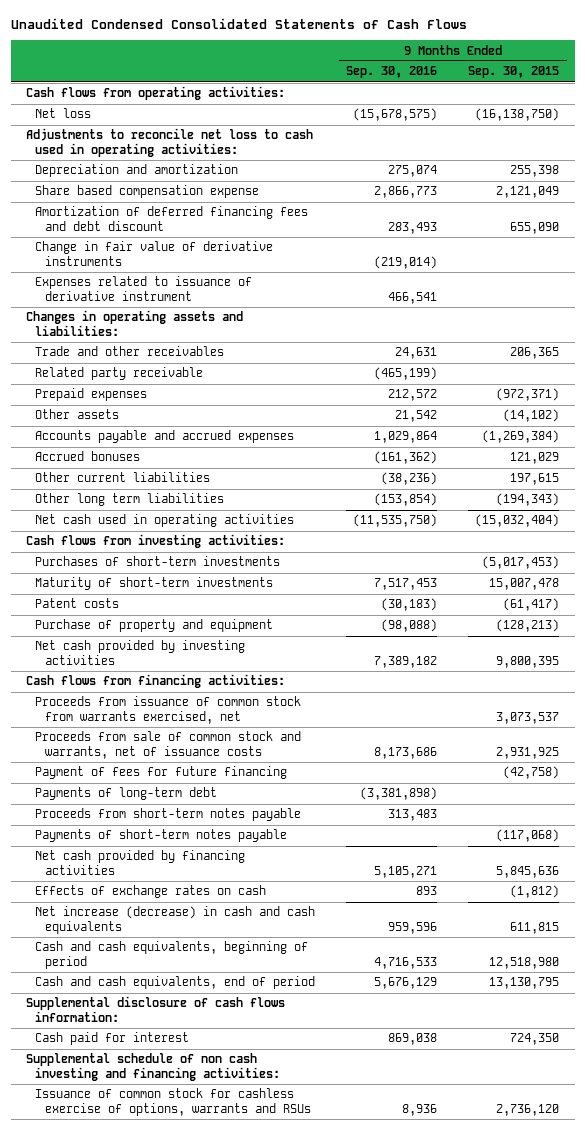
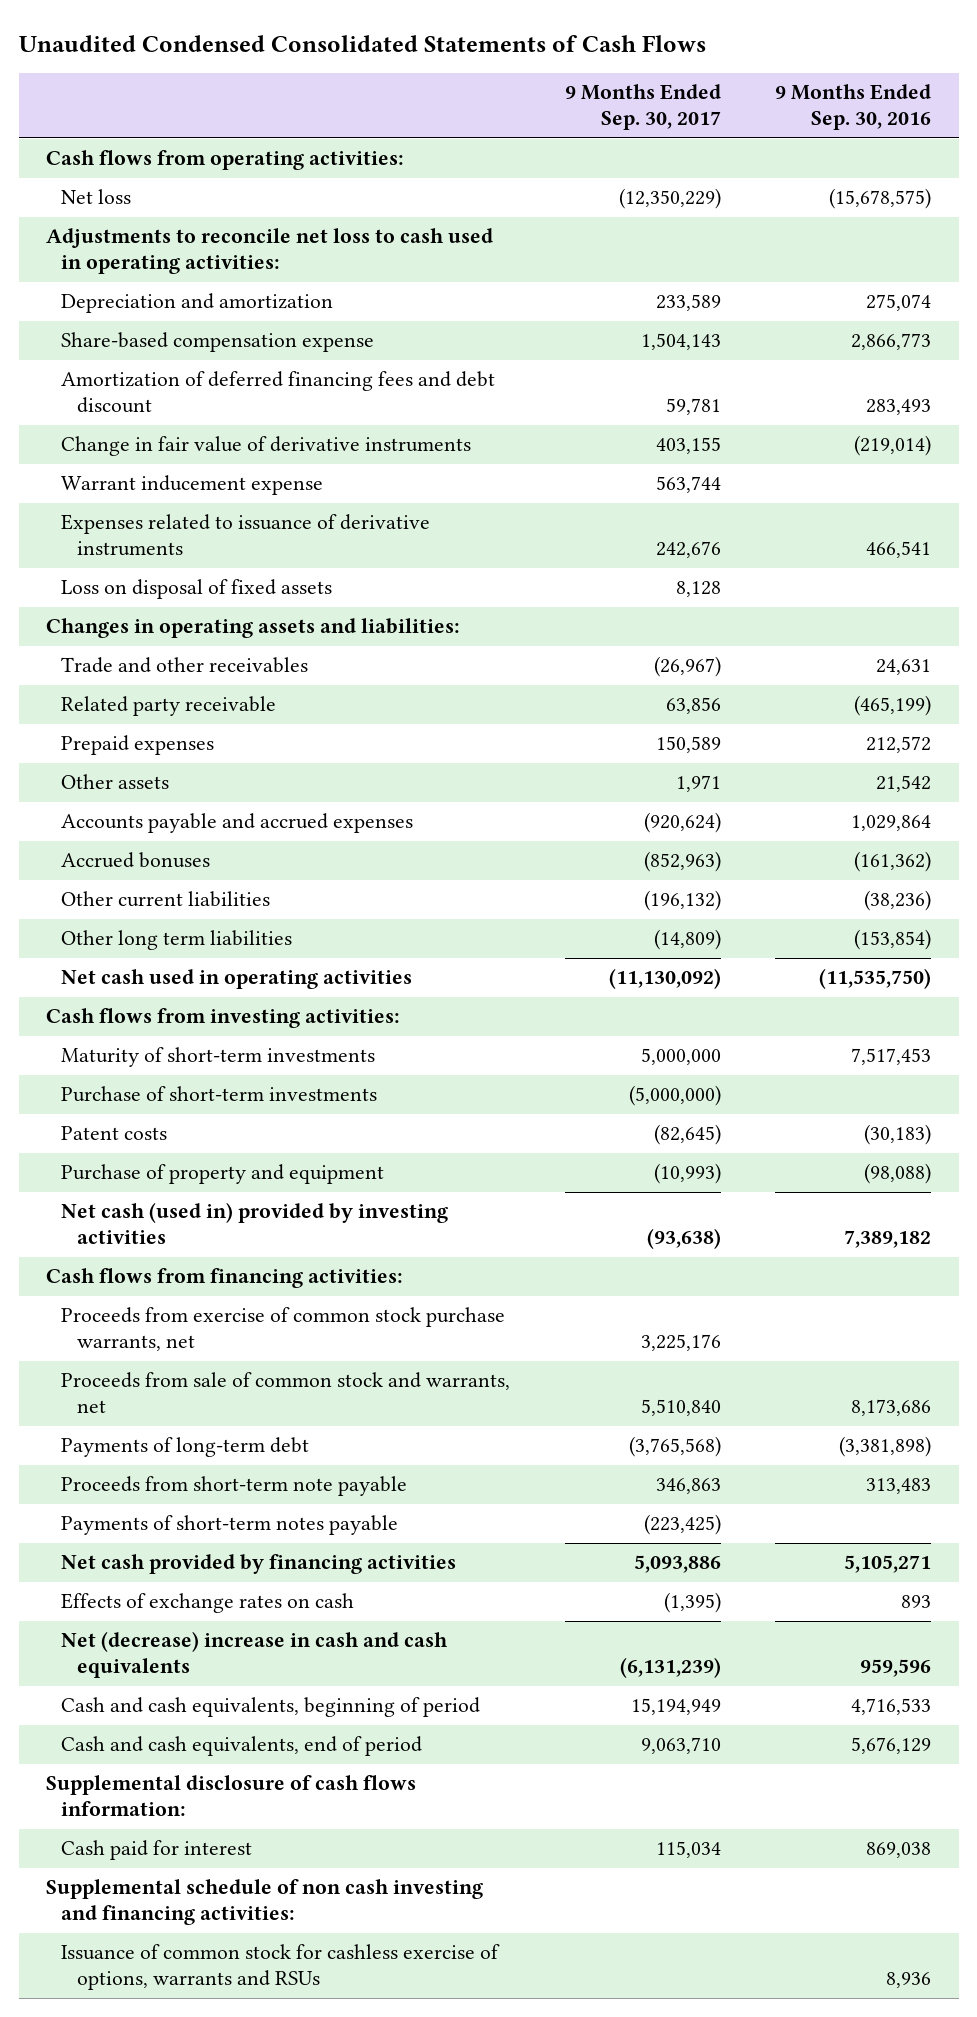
- | 9 Months Ended Sep. 30, 2016 | 9 Months Ended Sep. 30, 2015
+ | 9 Months Ended Sep. 30, 2017 | 9 Months Ended Sep. 30, 2016
- Share based compensation expense | 2,866,773 | 2,121,049
+ Share-based compensation expense | 1,504,143 | 2,866,773
- Expenses related to issuance of derivative instrument | 466,541 |
+ Warrant inducement expense | 563,744 |
+ Expenses related to issuance of derivative instruments | 242,676 | 466,541
+ Loss on disposal of fixed assets | 8,128 |
- Purchases of short-term investments | | (5,017,453)
+ Purchase of short-term investments | (5,000,000) |
- Net cash provided by investing activities | 7,389,182 | 9,800,395
+ Net cash (used in) provided by investing activities | (93,638) | 7,389,182
- Proceeds from issuance of common stock from warrants exercised, net | | 3,073,537
- Proceeds from sale of common stock and warrants, net of issuance costs | 8,173,686 | 2,931,925
- Payment of fees for future financing | | (42,758)
+ Proceeds from exercise of common stock purchase warrants, net | 3,225,176 |
+ Proceeds from sale of common stock and warrants, net | 5,510,840 | 8,173,686
- Proceeds from short-term notes payable | 313,483 |
+ Proceeds from short-term note payable | 346,863 | 313,483
- Net increase (decrease) in cash and cash equivalents | 959,596 | 611,815
+ Net (decrease) increase in cash and cash equivalents | (6,131,239) | 959,596

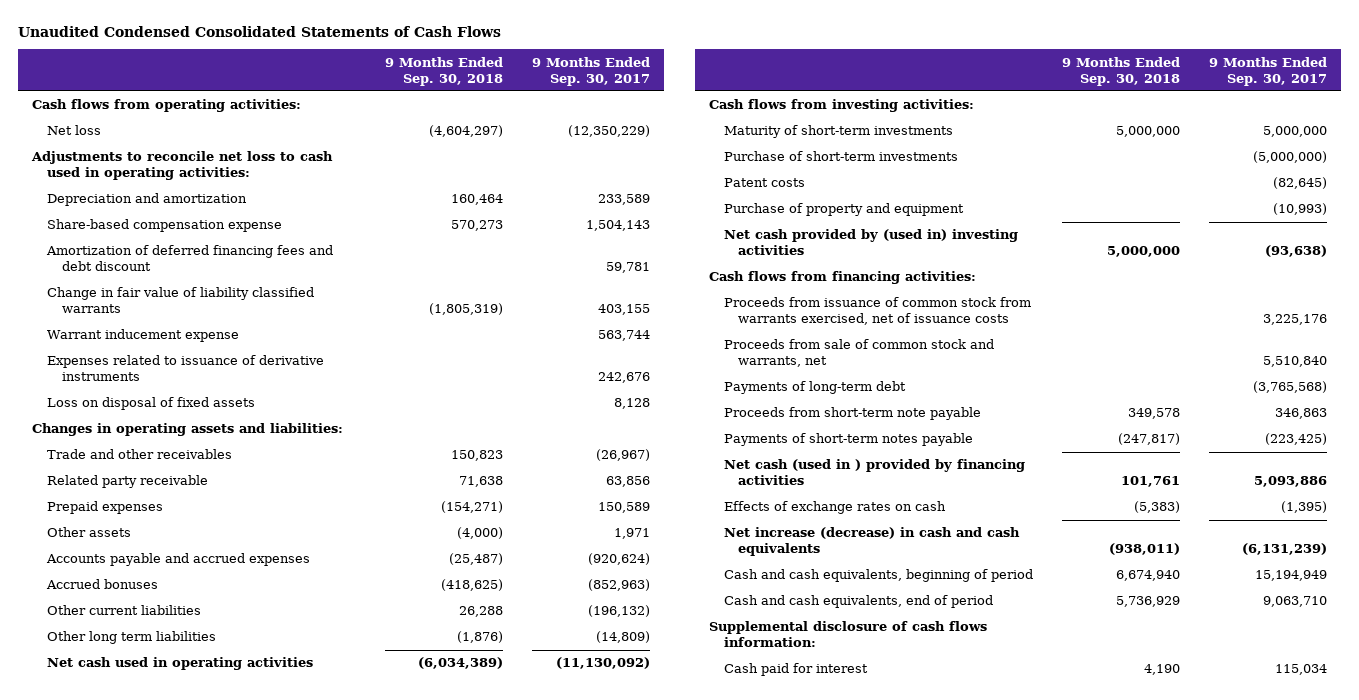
- | 9 Months Ended Sep. 30, 2017 | 9 Months Ended Sep. 30, 2016
+ | 9 Months Ended Sep. 30, 2018 | 9 Months Ended Sep. 30, 2017
- Change in fair value of derivative instruments | 403,155 | (219,014)
+ Change in fair value of liability classified warrants | (1,805,319) | 403,155
- Net cash (used in) provided by investing activities | (93,638) | 7,389,182
+ Net cash provided by (used in) investing activities | 5,000,000 | (93,638)
- Proceeds from exercise of common stock purchase warrants, net | 3,225,176 |
+ Proceeds from issuance of common stock from warrants exercised, net of issuance costs | | 3,225,176
- Net cash provided by financing activities | 5,093,886 | 5,105,271
+ Net cash (used in ) provided by financing activities | 101,761 | 5,093,886
- Net (decrease) increase in cash and cash equivalents | (6,131,239) | 959,596
+ Net increase (decrease) in cash and cash equivalents | (938,011) | (6,131,239)
- Supplemental schedule of non cash investing and financing activities:
- Issuance of common stock for cashless exercise of options, warrants and RSUs | | 8,936

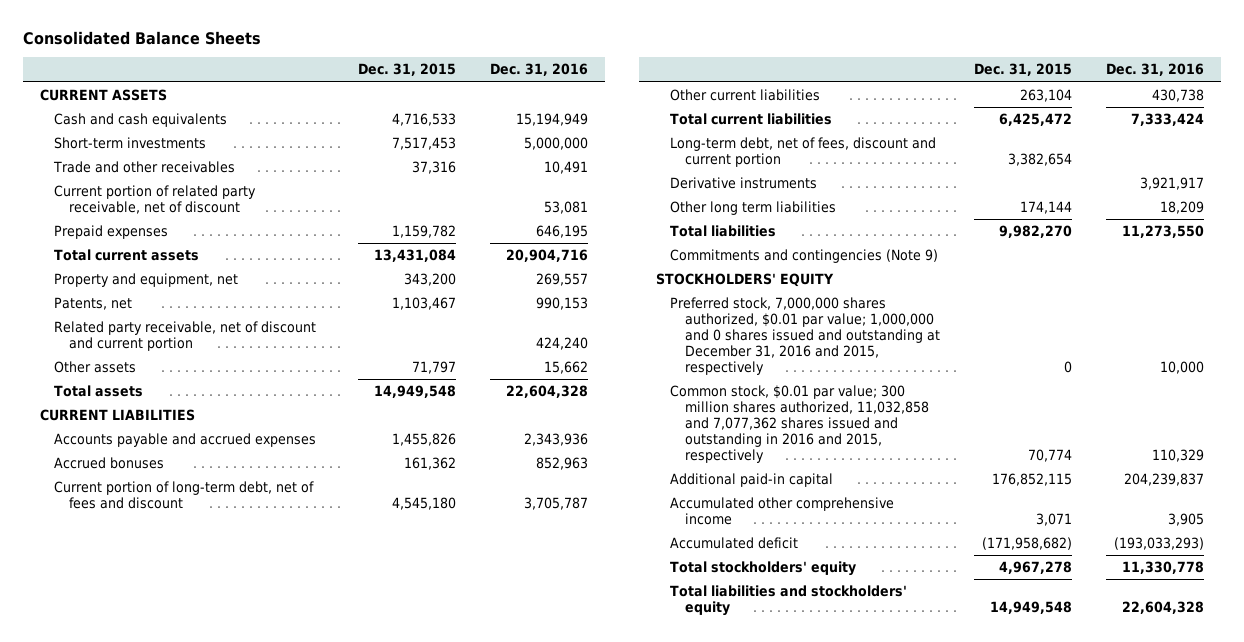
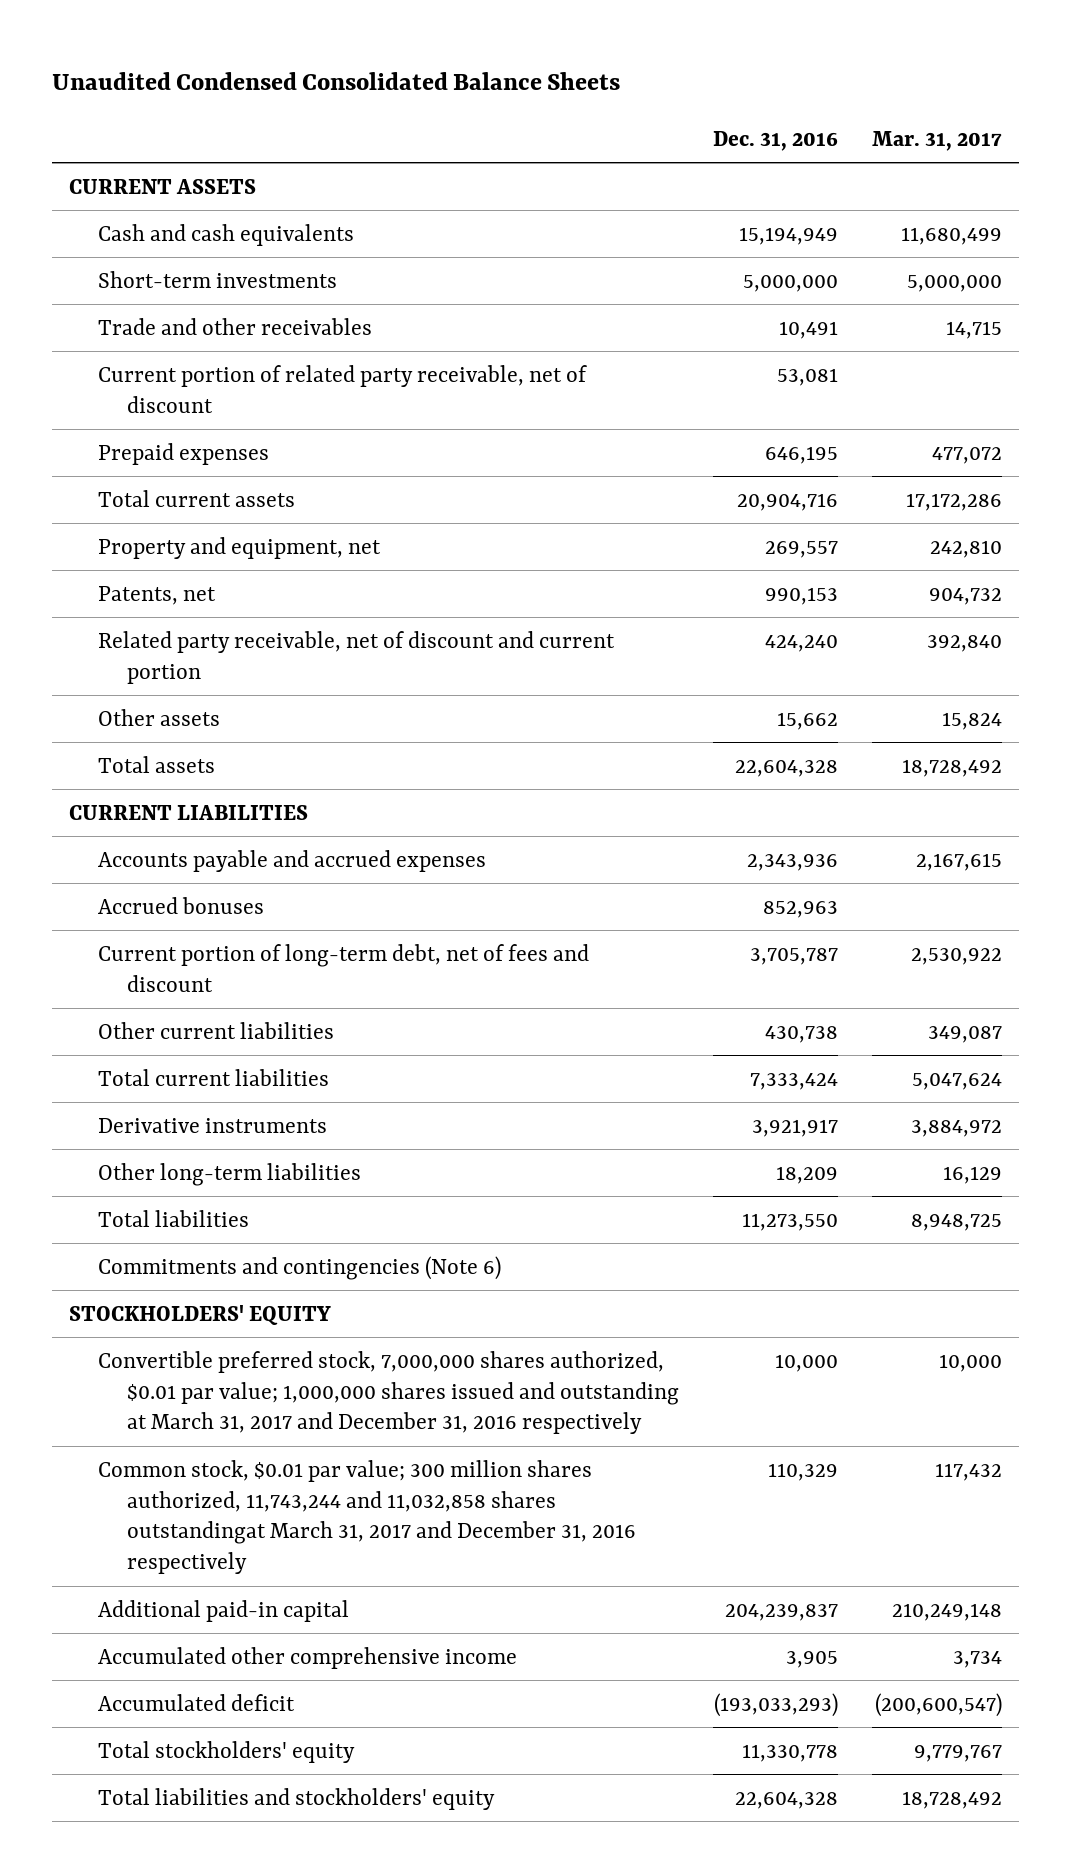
- Consolidated Balance Sheets
+ Unaudited Condensed Consolidated Balance Sheets
- | Dec. 31, 2015 | Dec. 31, 2016
+ | Dec. 31, 2016 | Mar. 31, 2017
- Long-term debt, net of fees, discount and current portion | 3,382,654 |
- Other long term liabilities | 174,144 | 18,209
+ Other long-term liabilities | 18,209 | 16,129
- Commitments and contingencies (Note 9)
+ Commitments and contingencies (Note 6)
- Preferred stock, 7,000,000 shares authorized, $0.01 par value; 1,000,000 and 0 shares issued and outstanding at December 31, 2016 and 2015, respectively | 0 | 10,000
- Common stock, $0.01 par value; 300 million shares authorized, 11,032,858 and 7,077,362 shares issued and outstanding in 2016 and 2015, respectively | 70,774 | 110,329
+ Convertible preferred stock, 7,000,000 shares authorized, $0.01 par value; 1,000,000 shares issued and outstanding at March 31, 2017 and December 31, 2016 respectively | 10,000 | 10,000
+ Common stock, $0.01 par value; 300 million shares authorized, 11,743,244 and 11,032,858 shares outstandingat March 31, 2017 and December 31, 2016 respectively | 110,329 | 117,432

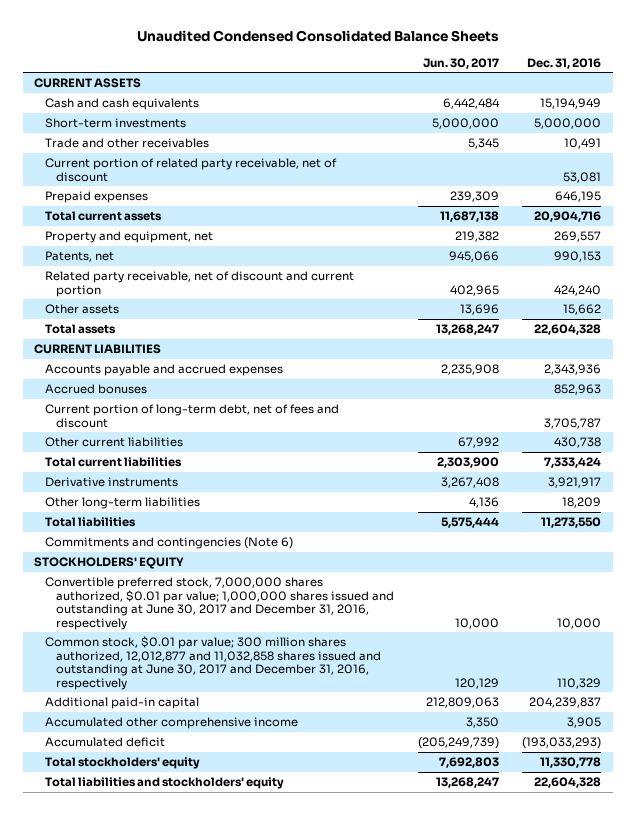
- | Dec. 31, 2016 | Mar. 31, 2017
+ | Jun. 30, 2017 | Dec. 31, 2016
- Convertible preferred stock, 7,000,000 shares authorized, $0.01 par value; 1,000,000 shares issued and outstanding at March 31, 2017 and December 31, 2016 respectively | 10,000 | 10,000
- Common stock, $0.01 par value; 300 million shares authorized, 11,743,244 and 11,032,858 shares outstandingat March 31, 2017 and December 31, 2016 respectively | 110,329 | 117,432
+ Convertible preferred stock, 7,000,000 shares authorized, $0.01 par value; 1,000,000 shares issued and outstanding at June 30, 2017 and December 31, 2016, respectively | 10,000 | 10,000
+ Common stock, $0.01 par value; 300 million shares authorized, 12,012,877 and 11,032,858 shares issued and outstanding at June 30, 2017 and December 31, 2016, respectively | 120,129 | 110,329

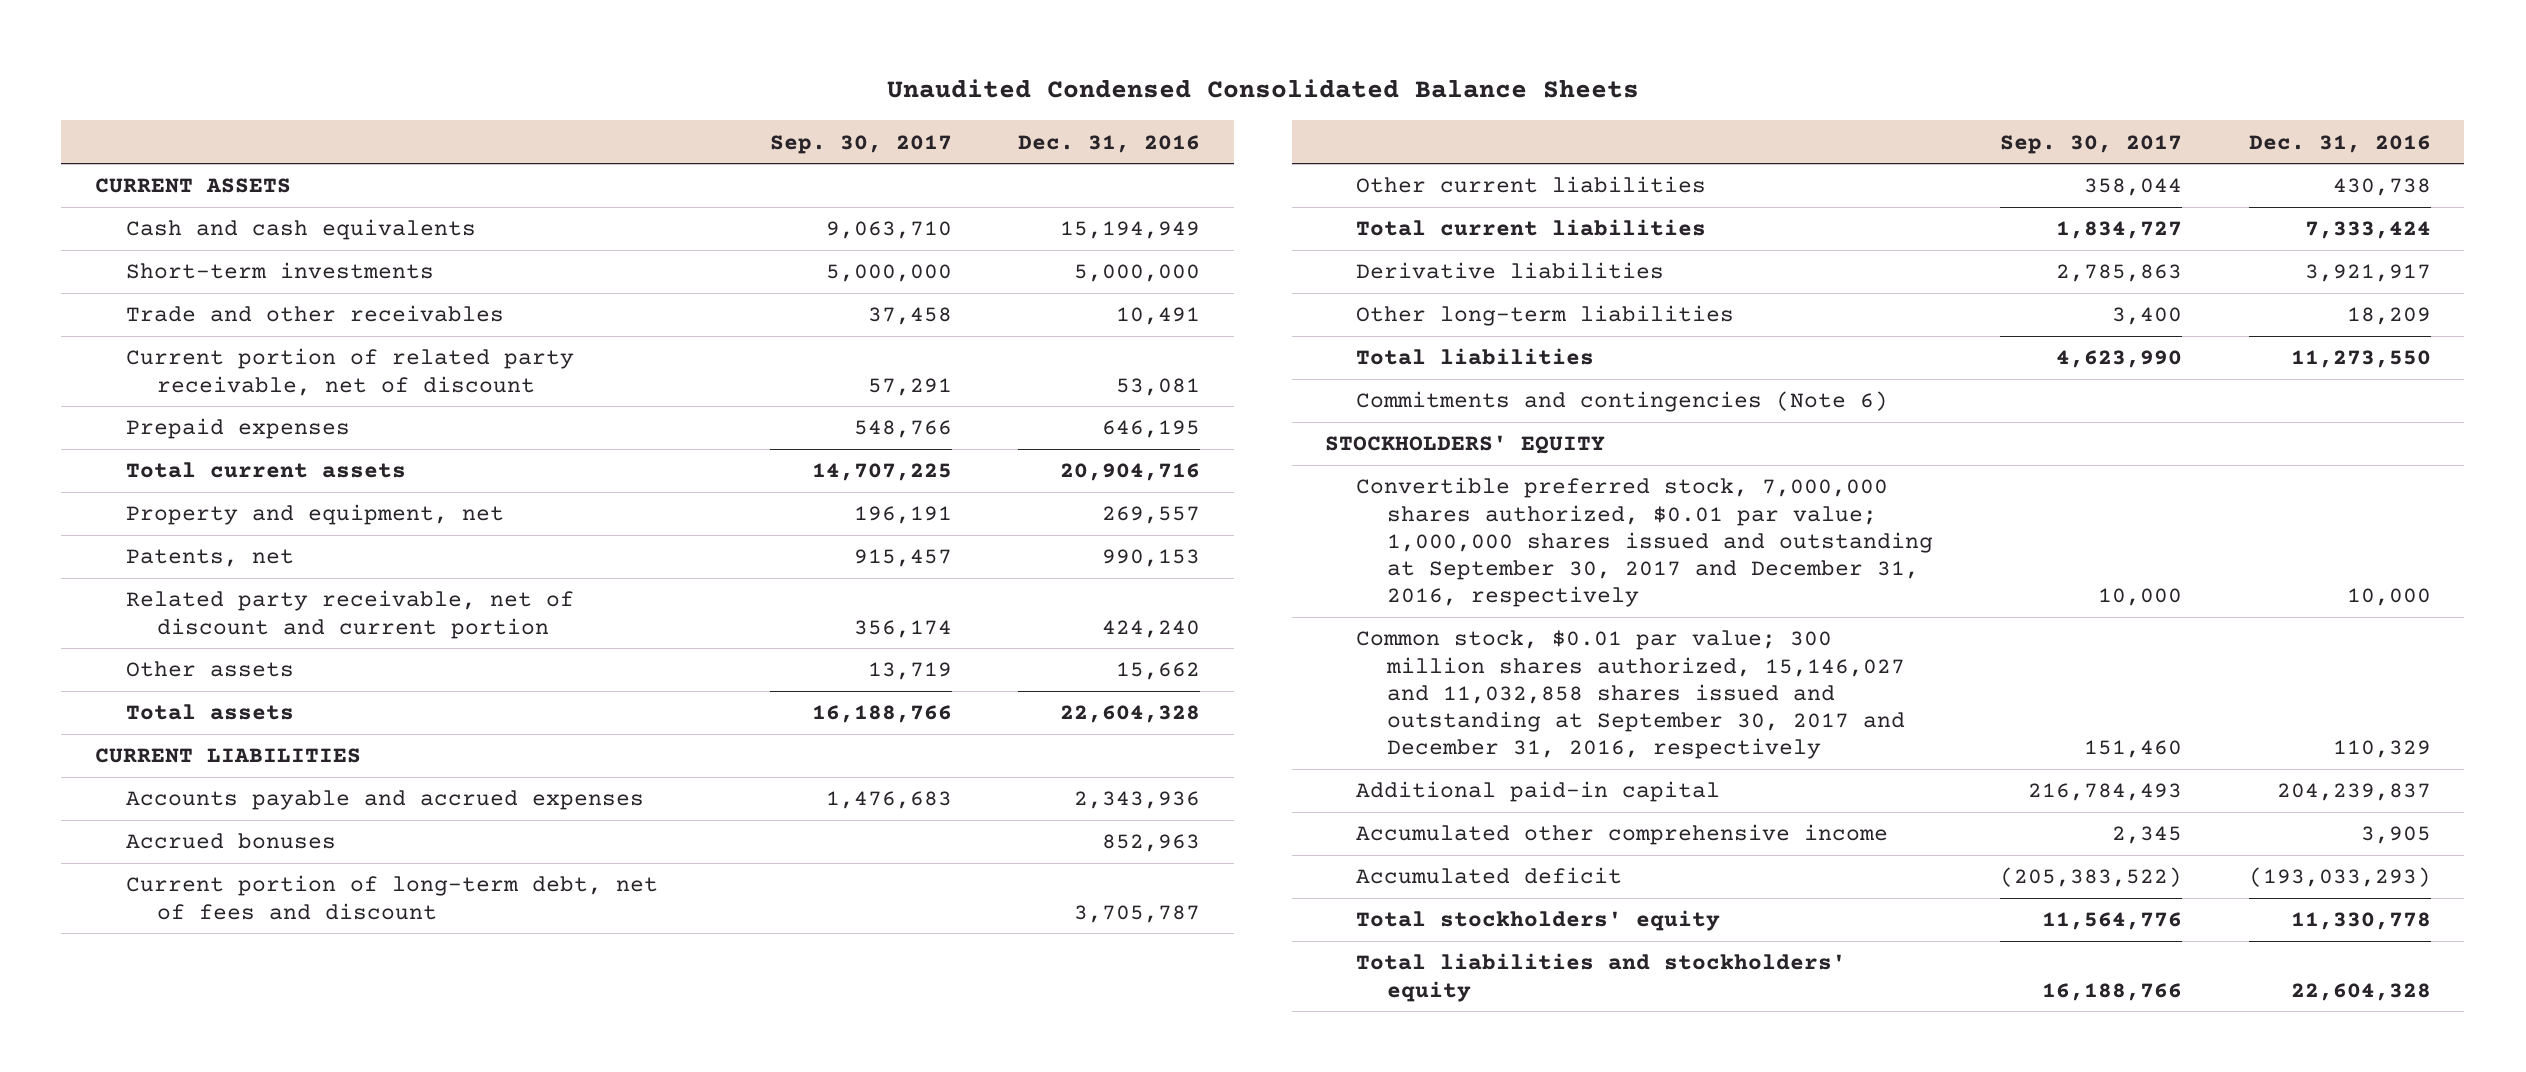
- | Jun. 30, 2017 | Dec. 31, 2016
+ | Sep. 30, 2017 | Dec. 31, 2016
- Derivative instruments | 3,267,408 | 3,921,917
+ Derivative liabilities | 2,785,863 | 3,921,917
- Convertible preferred stock, 7,000,000 shares authorized, $0.01 par value; 1,000,000 shares issued and outstanding at June 30, 2017 and December 31, 2016, respectively | 10,000 | 10,000
- Common stock, $0.01 par value; 300 million shares authorized, 12,012,877 and 11,032,858 shares issued and outstanding at June 30, 2017 and December 31, 2016, respectively | 120,129 | 110,329
+ Convertible preferred stock, 7,000,000 shares authorized, $0.01 par value; 1,000,000 shares issued and outstanding at September 30, 2017 and December 31, 2016, respectively | 10,000 | 10,000
+ Common stock, $0.01 par value; 300 million shares authorized, 15,146,027 and 11,032,858 shares issued and outstanding at September 30, 2017 and December 31, 2016, respectively | 151,460 | 110,329

